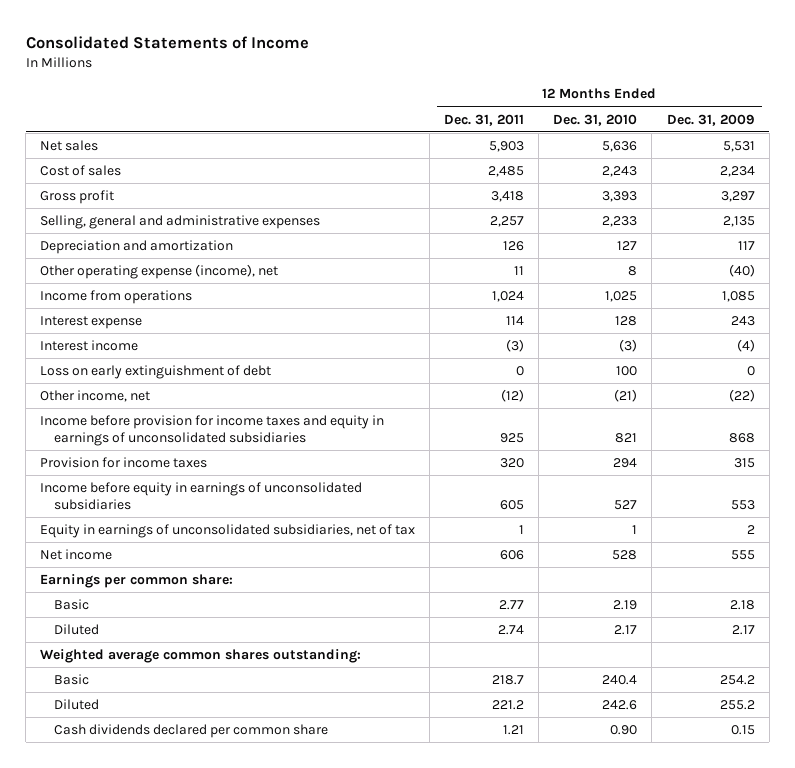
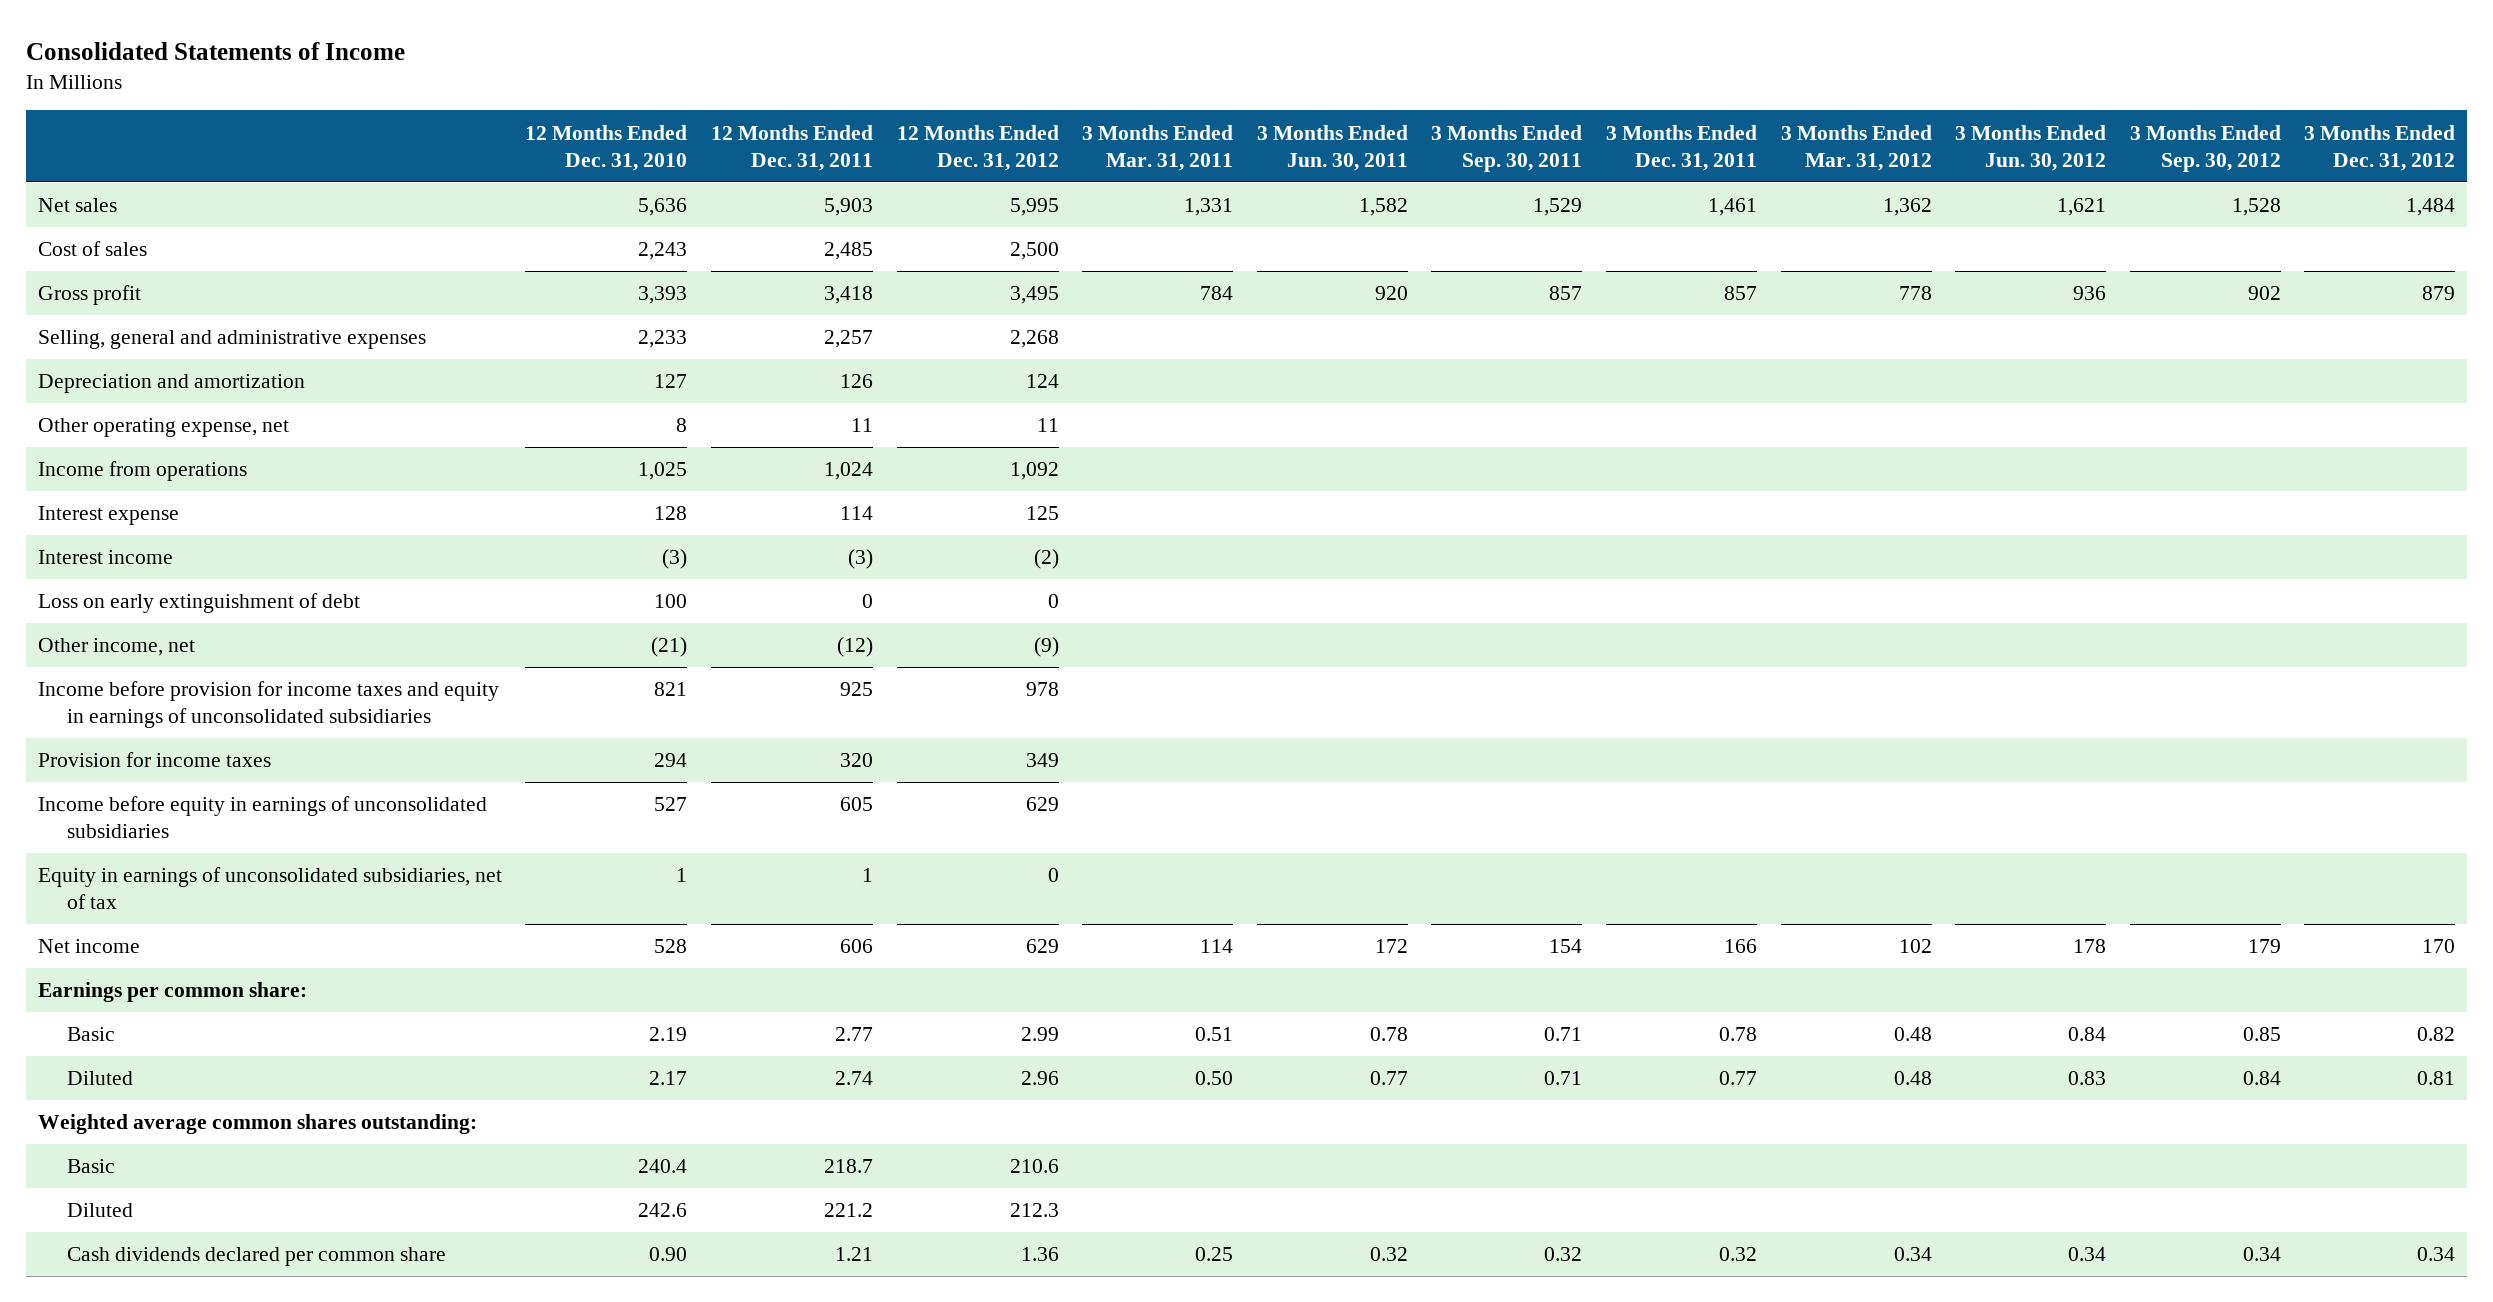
- | 12 Months Ended Dec. 31, 2011 | 12 Months Ended Dec. 31, 2010 | 12 Months Ended Dec. 31, 2009
+ | 12 Months Ended Dec. 31, 2010 | 12 Months Ended Dec. 31, 2011 | 12 Months Ended Dec. 31, 2012 | 3 Months Ended Mar. 31, 2011 | 3 Months Ended Jun. 30, 2011 | 3 Months Ended Sep. 30, 2011 | 3 Months Ended Dec. 31, 2011 | 3 Months Ended Mar. 31, 2012 | 3 Months Ended Jun. 30, 2012 | 3 Months Ended Sep. 30, 2012 | 3 Months Ended Dec. 31, 2012
- Other operating expense (income), net | 11 | 8 | (40)
+ Other operating expense, net | 8 | 11 | 11 | | | | | | | |

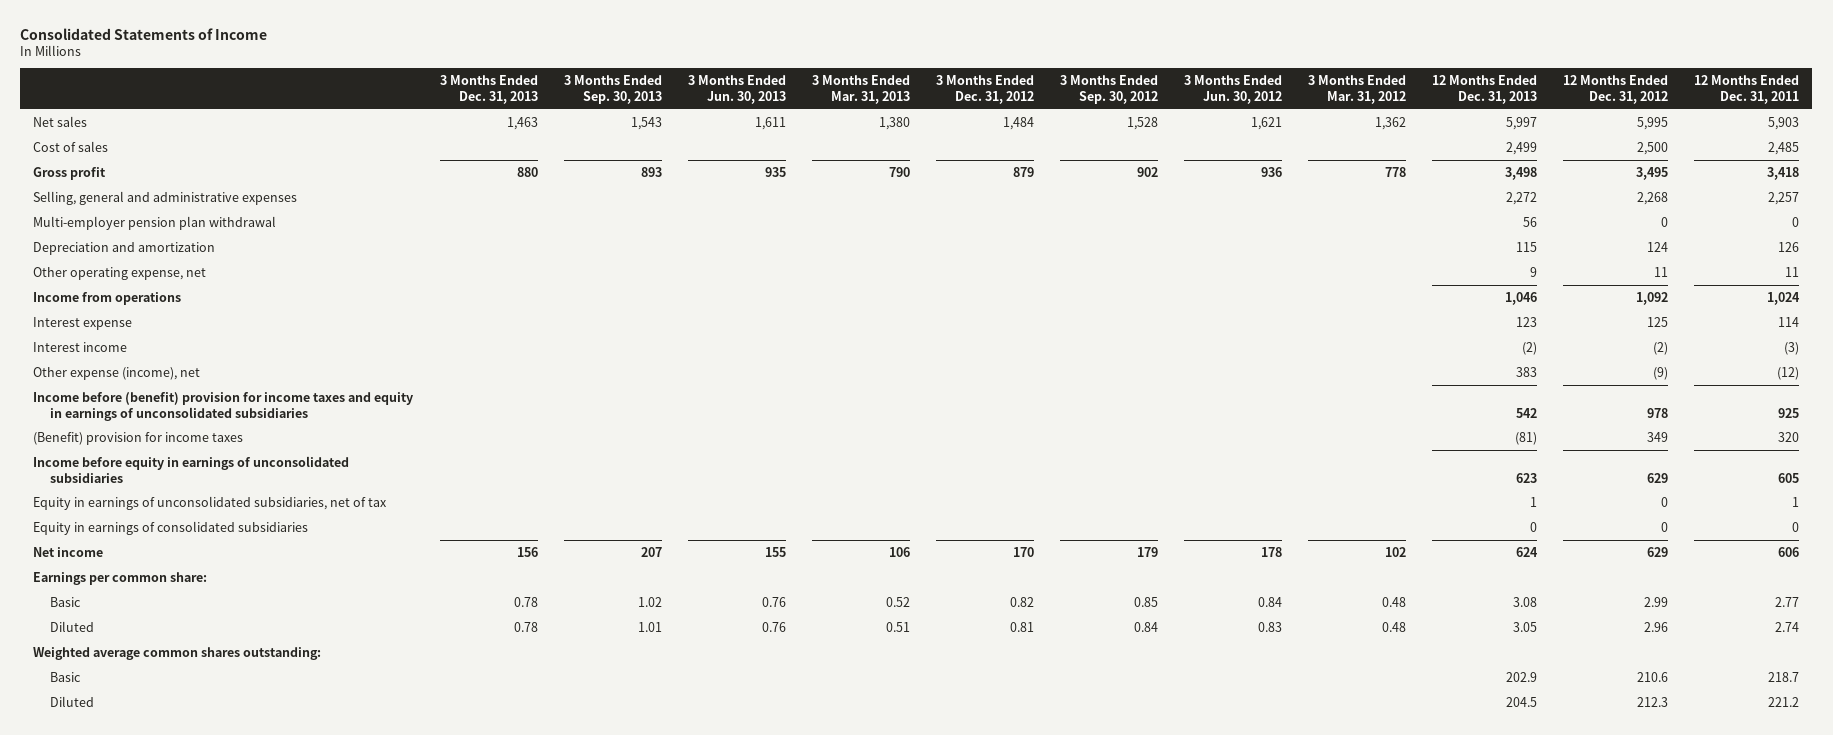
- | 12 Months Ended Dec. 31, 2010 | 12 Months Ended Dec. 31, 2011 | 12 Months Ended Dec. 31, 2012 | 3 Months Ended Mar. 31, 2011 | 3 Months Ended Jun. 30, 2011 | 3 Months Ended Sep. 30, 2011 | 3 Months Ended Dec. 31, 2011 | 3 Months Ended Mar. 31, 2012 | 3 Months Ended Jun. 30, 2012 | 3 Months Ended Sep. 30, 2012 | 3 Months Ended Dec. 31, 2012
+ | 3 Months Ended Dec. 31, 2013 | 3 Months Ended Sep. 30, 2013 | 3 Months Ended Jun. 30, 2013 | 3 Months Ended Mar. 31, 2013 | 3 Months Ended Dec. 31, 2012 | 3 Months Ended Sep. 30, 2012 | 3 Months Ended Jun. 30, 2012 | 3 Months Ended Mar. 31, 2012 | 12 Months Ended Dec. 31, 2013 | 12 Months Ended Dec. 31, 2012 | 12 Months Ended Dec. 31, 2011
+ Multi-employer pension plan withdrawal | | | | | | | | | 56 | 0 | 0
- Loss on early extinguishment of debt | 100 | 0 | 0 | | | | | | | |
- Other income, net | (21) | (12) | (9) | | | | | | | |
- Income before provision for income taxes and equity in earnings of unconsolidated subsidiaries | 821 | 925 | 978 | | | | | | | |
- Provision for income taxes | 294 | 320 | 349 | | | | | | | |
+ Other expense (income), net | | | | | | | | | 383 | (9) | (12)
+ Income before (benefit) provision for income taxes and equity in earnings of unconsolidated subsidiaries | | | | | | | | | 542 | 978 | 925
+ (Benefit) provision for income taxes | | | | | | | | | (81) | 349 | 320
+ Equity in earnings of consolidated subsidiaries | | | | | | | | | 0 | 0 | 0
- Cash dividends declared per common share | 0.90 | 1.21 | 1.36 | 0.25 | 0.32 | 0.32 | 0.32 | 0.34 | 0.34 | 0.34 | 0.34

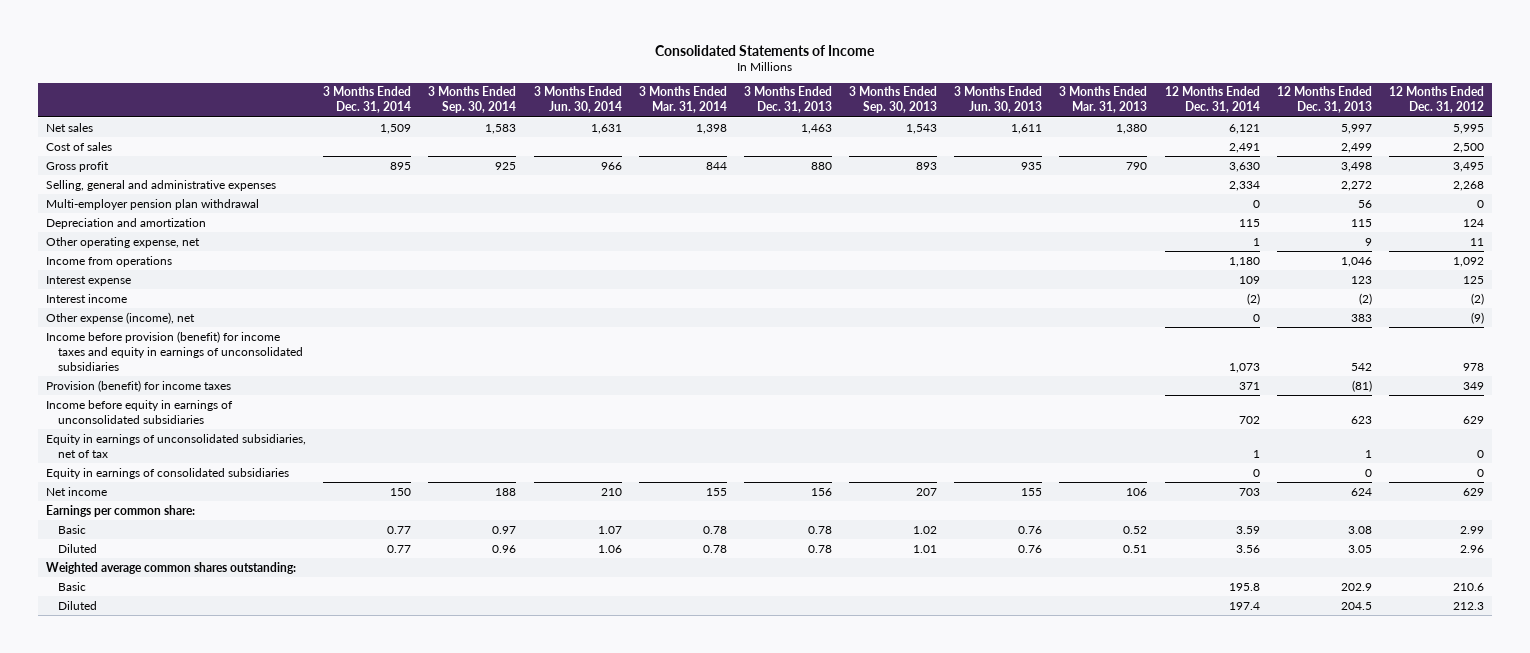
- | 3 Months Ended Dec. 31, 2013 | 3 Months Ended Sep. 30, 2013 | 3 Months Ended Jun. 30, 2013 | 3 Months Ended Mar. 31, 2013 | 3 Months Ended Dec. 31, 2012 | 3 Months Ended Sep. 30, 2012 | 3 Months Ended Jun. 30, 2012 | 3 Months Ended Mar. 31, 2012 | 12 Months Ended Dec. 31, 2013 | 12 Months Ended Dec. 31, 2012 | 12 Months Ended Dec. 31, 2011
+ | 3 Months Ended Dec. 31, 2014 | 3 Months Ended Sep. 30, 2014 | 3 Months Ended Jun. 30, 2014 | 3 Months Ended Mar. 31, 2014 | 3 Months Ended Dec. 31, 2013 | 3 Months Ended Sep. 30, 2013 | 3 Months Ended Jun. 30, 2013 | 3 Months Ended Mar. 31, 2013 | 12 Months Ended Dec. 31, 2014 | 12 Months Ended Dec. 31, 2013 | 12 Months Ended Dec. 31, 2012
- Income before (benefit) provision for income taxes and equity in earnings of unconsolidated subsidiaries | | | | | | | | | 542 | 978 | 925
- (Benefit) provision for income taxes | | | | | | | | | (81) | 349 | 320
+ Income before provision (benefit) for income taxes and equity in earnings of unconsolidated subsidiaries | | | | | | | | | 1,073 | 542 | 978
+ Provision (benefit) for income taxes | | | | | | | | | 371 | (81) | 349

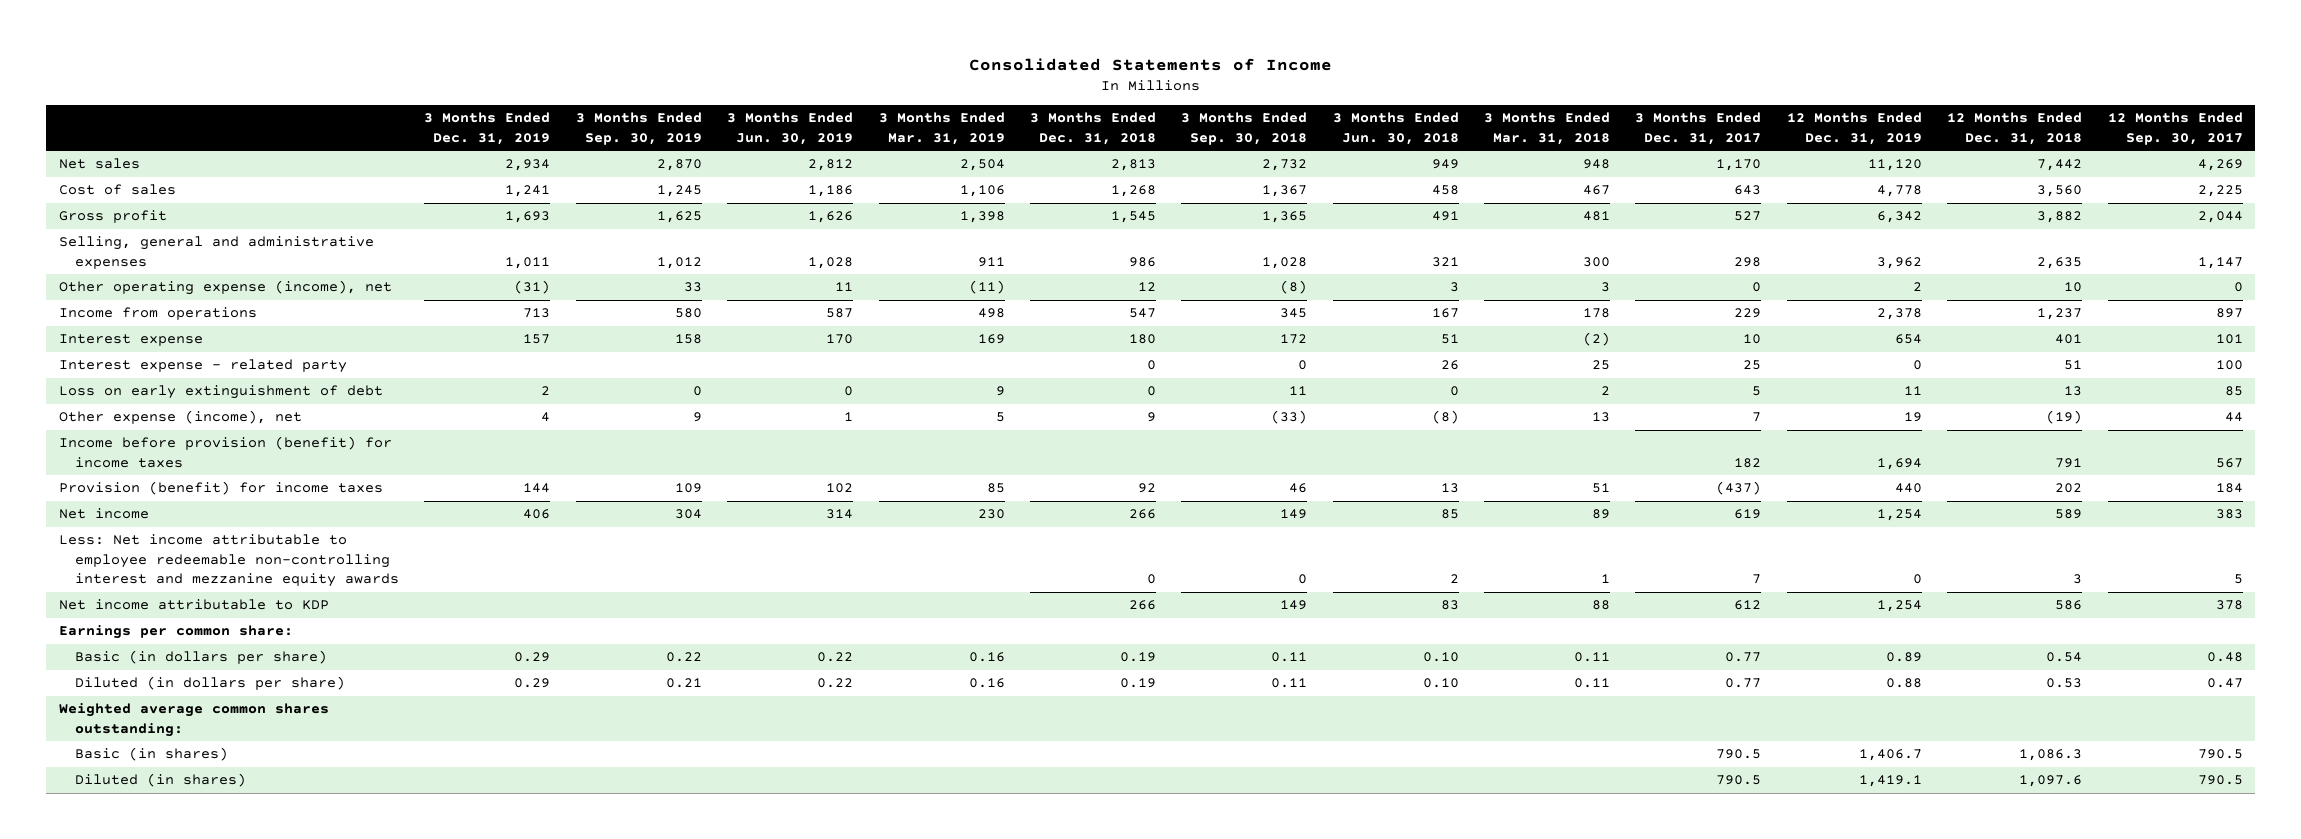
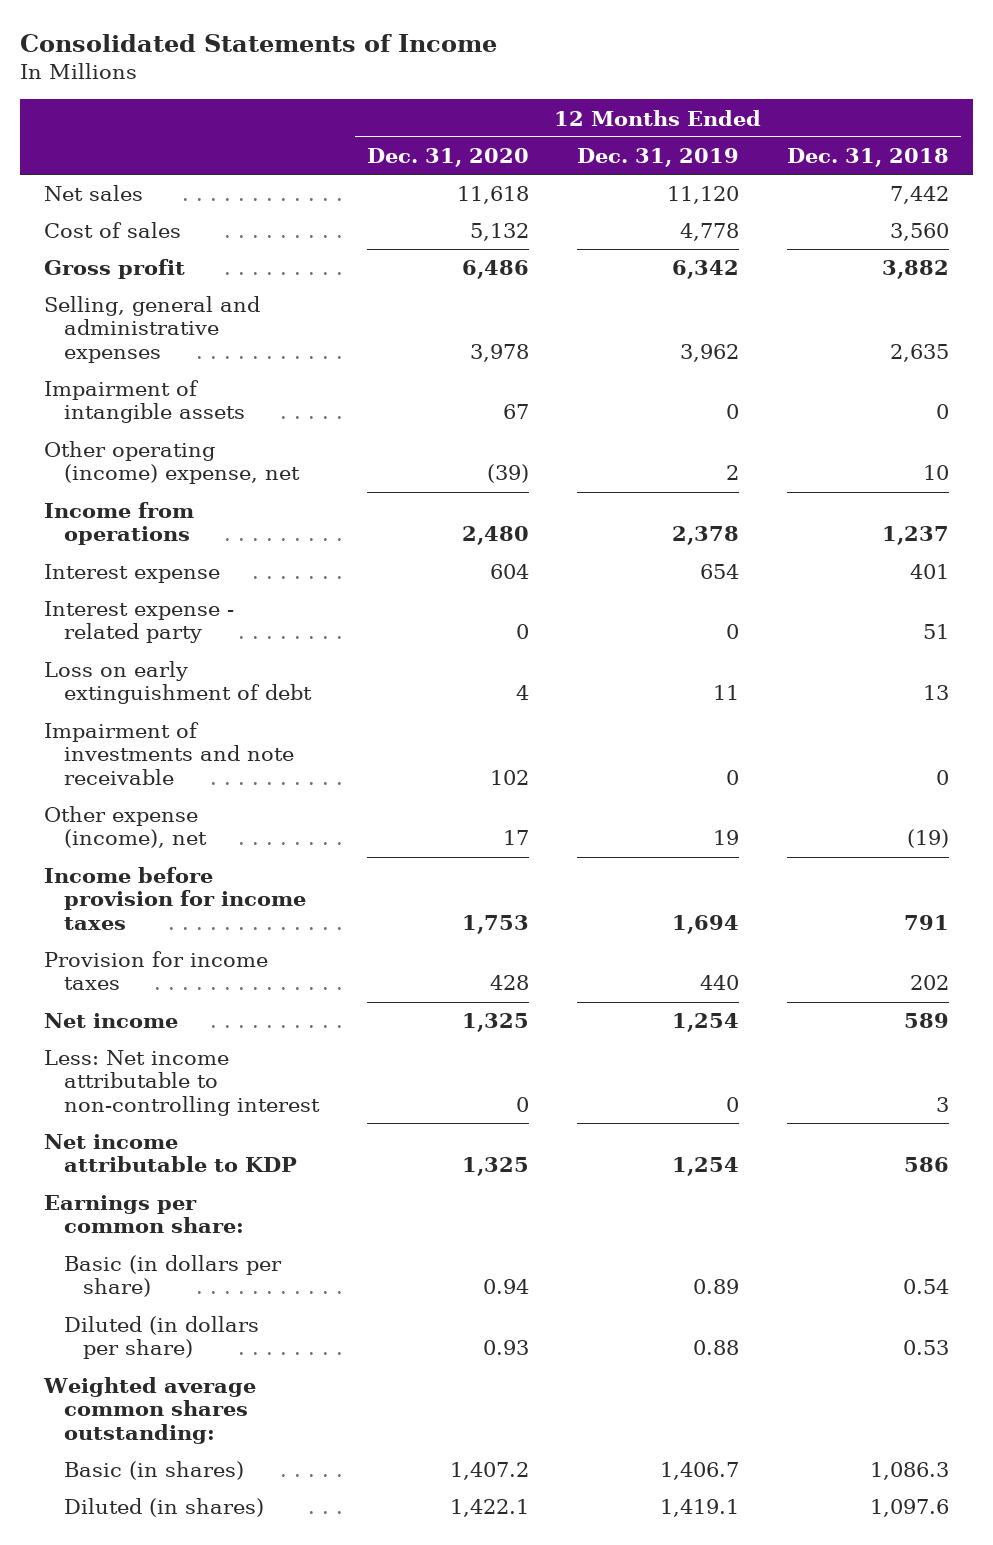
- | 3 Months Ended Dec. 31, 2019 | 3 Months Ended Sep. 30, 2019 | 3 Months Ended Jun. 30, 2019 | 3 Months Ended Mar. 31, 2019 | 3 Months Ended Dec. 31, 2018 | 3 Months Ended Sep. 30, 2018 | 3 Months Ended Jun. 30, 2018 | 3 Months Ended Mar. 31, 2018 | 3 Months Ended Dec. 31, 2017 | 12 Months Ended Dec. 31, 2019 | 12 Months Ended Dec. 31, 2018 | 12 Months Ended Sep. 30, 2017
+ | 12 Months Ended Dec. 31, 2020 | 12 Months Ended Dec. 31, 2019 | 12 Months Ended Dec. 31, 2018
- Other operating expense (income), net | (31) | 33 | 11 | (11) | 12 | (8) | 3 | 3 | 0 | 2 | 10 | 0
+ Impairment of intangible assets | 67 | 0 | 0
+ Other operating (income) expense, net | (39) | 2 | 10
+ Impairment of investments and note receivable | 102 | 0 | 0
- Income before provision (benefit) for income taxes | | | | | | | | | 182 | 1,694 | 791 | 567
- Provision (benefit) for income taxes | 144 | 109 | 102 | 85 | 92 | 46 | 13 | 51 | (437) | 440 | 202 | 184
+ Income before provision for income taxes | 1,753 | 1,694 | 791
+ Provision for income taxes | 428 | 440 | 202
- Less: Net income attributable to employee redeemable non-controlling interest and mezzanine equity awards | | | | | 0 | 0 | 2 | 1 | 7 | 0 | 3 | 5
+ Less: Net income attributable to non-controlling interest | 0 | 0 | 3

